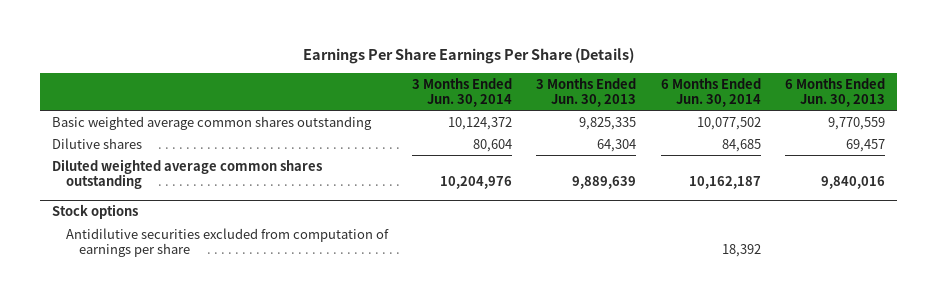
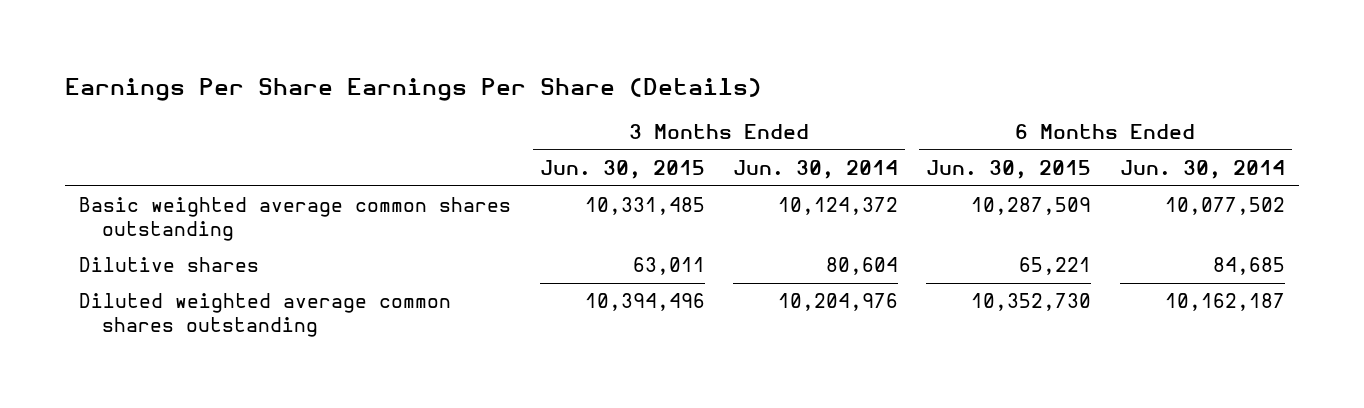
- | 3 Months Ended Jun. 30, 2014 | 3 Months Ended Jun. 30, 2013 | 6 Months Ended Jun. 30, 2014 | 6 Months Ended Jun. 30, 2013
+ | 3 Months Ended Jun. 30, 2015 | 3 Months Ended Jun. 30, 2014 | 6 Months Ended Jun. 30, 2015 | 6 Months Ended Jun. 30, 2014
- Stock options
- Antidilutive securities excluded from computation of earnings per share | | | 18,392 |

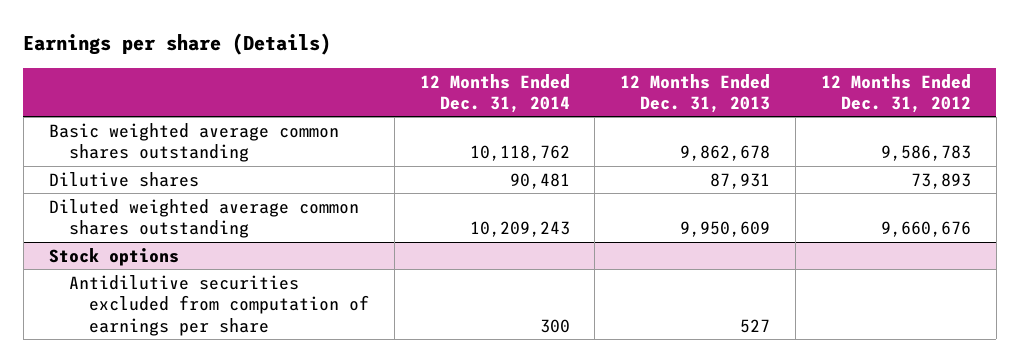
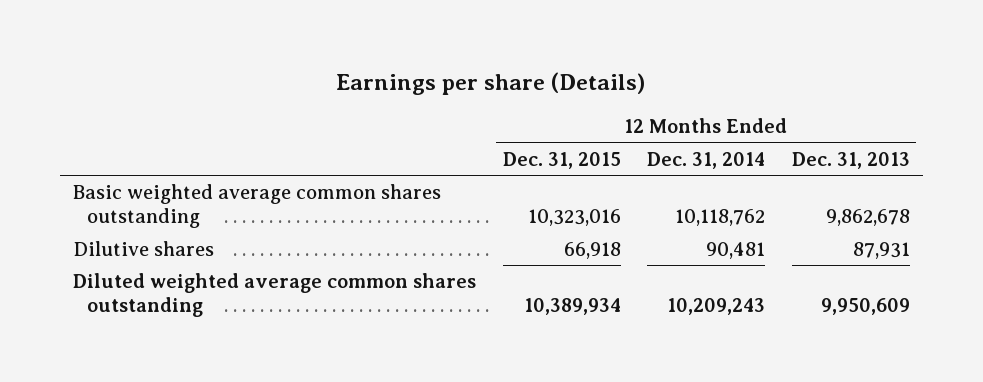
- | 12 Months Ended Dec. 31, 2014 | 12 Months Ended Dec. 31, 2013 | 12 Months Ended Dec. 31, 2012
+ | 12 Months Ended Dec. 31, 2015 | 12 Months Ended Dec. 31, 2014 | 12 Months Ended Dec. 31, 2013
- Stock options
- Antidilutive securities excluded from computation of earnings per share | 300 | 527 |

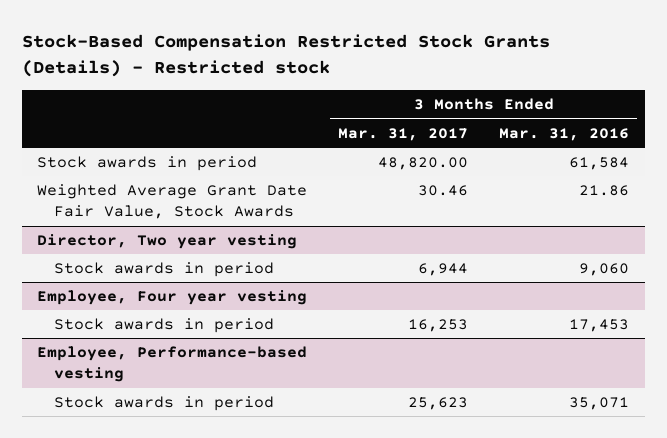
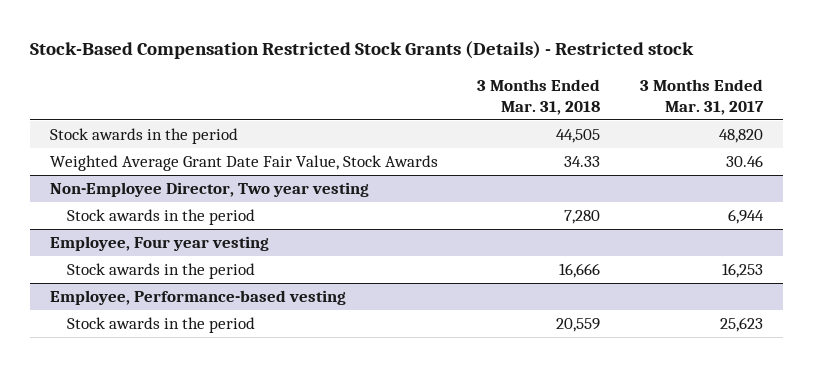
- | 3 Months Ended Mar. 31, 2017 | 3 Months Ended Mar. 31, 2016
+ | 3 Months Ended Mar. 31, 2018 | 3 Months Ended Mar. 31, 2017
- Stock awards in period | 48,820.00 | 61,584
+ Stock awards in the period | 44,505 | 48,820
- Director, Two year vesting
- Stock awards in period | 6,944 | 9,060
+ Non-Employee Director, Two year vesting
+ Stock awards in the period | 7,280 | 6,944
@ Employee, Four year vesting
- Stock awards in period | 16,253 | 17,453
+ Stock awards in the period | 16,666 | 16,253
@ Employee, Performance-based vesting
- Stock awards in period | 25,623 | 35,071
+ Stock awards in the period | 20,559 | 25,623

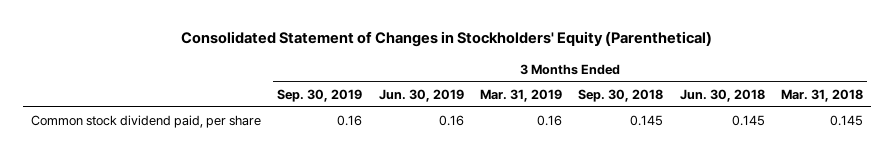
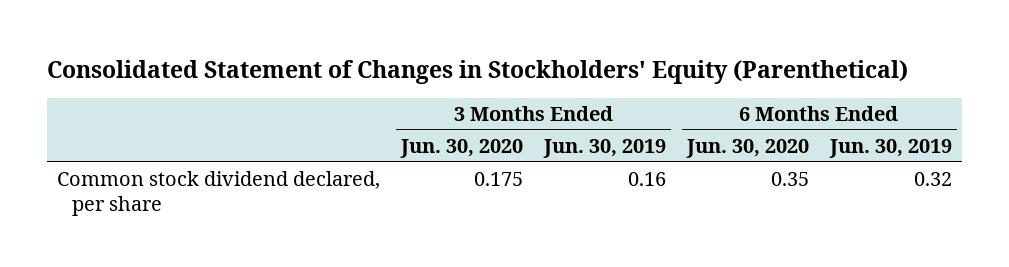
- | 3 Months Ended Sep. 30, 2019 | 3 Months Ended Jun. 30, 2019 | 3 Months Ended Mar. 31, 2019 | 3 Months Ended Sep. 30, 2018 | 3 Months Ended Jun. 30, 2018 | 3 Months Ended Mar. 31, 2018
+ | 3 Months Ended Jun. 30, 2020 | 3 Months Ended Jun. 30, 2019 | 6 Months Ended Jun. 30, 2020 | 6 Months Ended Jun. 30, 2019
- Common stock dividend paid, per share | 0.16 | 0.16 | 0.16 | 0.145 | 0.145 | 0.145
+ Common stock dividend declared, per share | 0.175 | 0.16 | 0.35 | 0.32

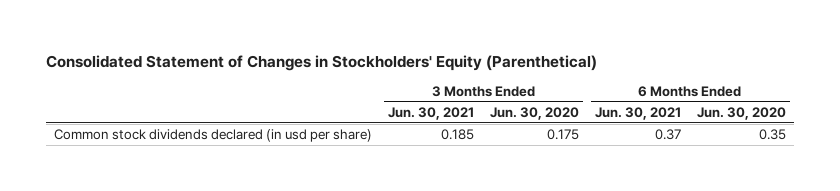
- | 3 Months Ended Jun. 30, 2020 | 3 Months Ended Jun. 30, 2019 | 6 Months Ended Jun. 30, 2020 | 6 Months Ended Jun. 30, 2019
+ | 3 Months Ended Jun. 30, 2021 | 3 Months Ended Jun. 30, 2020 | 6 Months Ended Jun. 30, 2021 | 6 Months Ended Jun. 30, 2020
- Common stock dividend declared, per share | 0.175 | 0.16 | 0.35 | 0.32
+ Common stock dividends declared (in usd per share) | 0.185 | 0.175 | 0.37 | 0.35

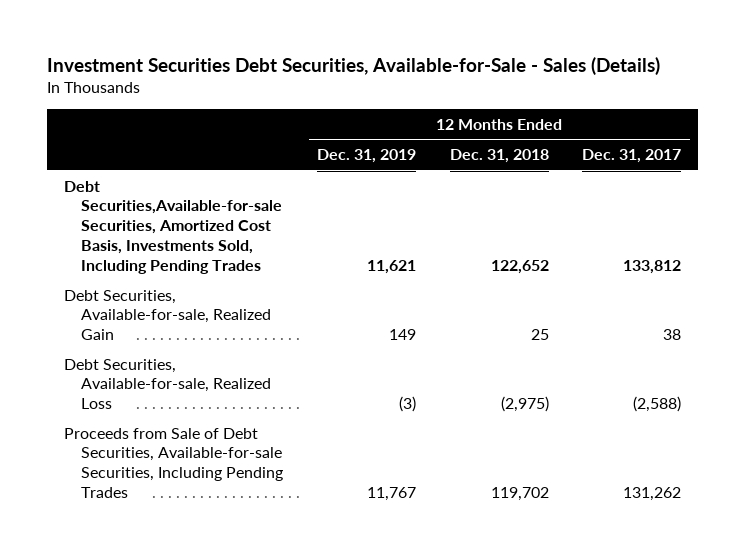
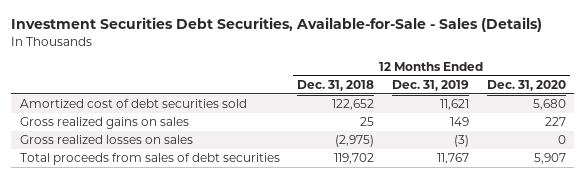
- | 12 Months Ended Dec. 31, 2019 | 12 Months Ended Dec. 31, 2018 | 12 Months Ended Dec. 31, 2017
+ | 12 Months Ended Dec. 31, 2018 | 12 Months Ended Dec. 31, 2019 | 12 Months Ended Dec. 31, 2020
- Debt Securities,Available-for-sale Securities, Amortized Cost Basis, Investments Sold, Including Pending Trades | 11,621 | 122,652 | 133,812
- Debt Securities, Available-for-sale, Realized Gain | 149 | 25 | 38
- Debt Securities, Available-for-sale, Realized Loss | (3) | (2,975) | (2,588)
- Proceeds from Sale of Debt Securities, Available-for-sale Securities, Including Pending Trades | 11,767 | 119,702 | 131,262
+ Amortized cost of debt securities sold | 122,652 | 11,621 | 5,680
+ Gross realized gains on sales | 25 | 149 | 227
+ Gross realized losses on sales | (2,975) | (3) | 0
+ Total proceeds from sales of debt securities | 119,702 | 11,767 | 5,907

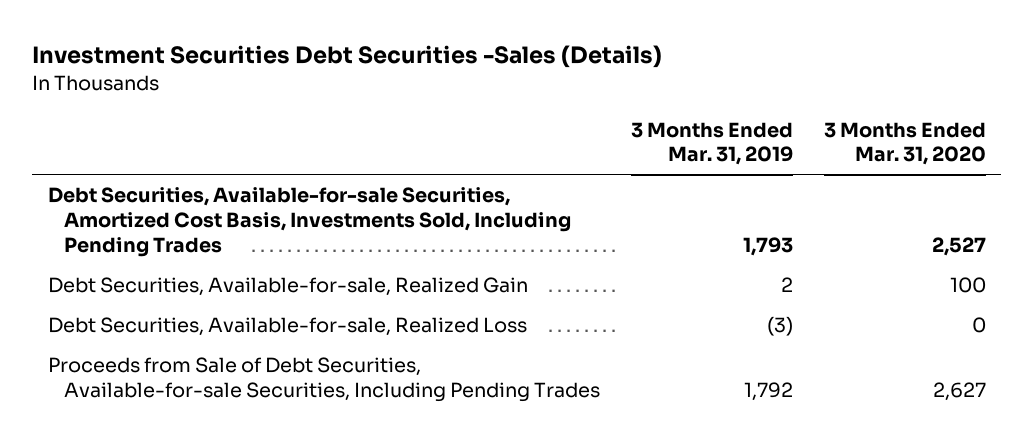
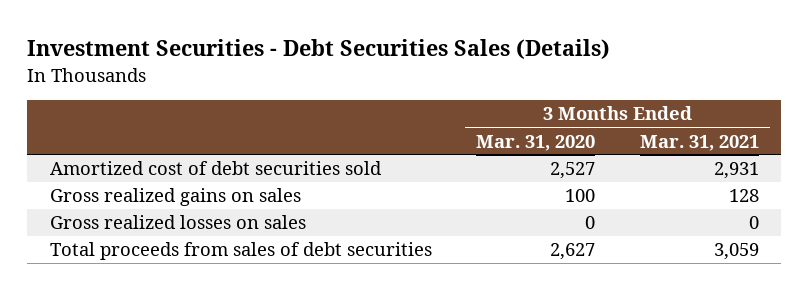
- Investment Securities Debt Securities -Sales (Details)
+ Investment Securities - Debt Securities Sales (Details)
- | 3 Months Ended Mar. 31, 2019 | 3 Months Ended Mar. 31, 2020
+ | 3 Months Ended Mar. 31, 2020 | 3 Months Ended Mar. 31, 2021
- Debt Securities, Available-for-sale Securities, Amortized Cost Basis, Investments Sold, Including Pending Trades | 1,793 | 2,527
- Debt Securities, Available-for-sale, Realized Gain | 2 | 100
- Debt Securities, Available-for-sale, Realized Loss | (3) | 0
- Proceeds from Sale of Debt Securities, Available-for-sale Securities, Including Pending Trades | 1,792 | 2,627
+ Amortized cost of debt securities sold | 2,527 | 2,931
+ Gross realized gains on sales | 100 | 128
+ Gross realized losses on sales | 0 | 0
+ Total proceeds from sales of debt securities | 2,627 | 3,059

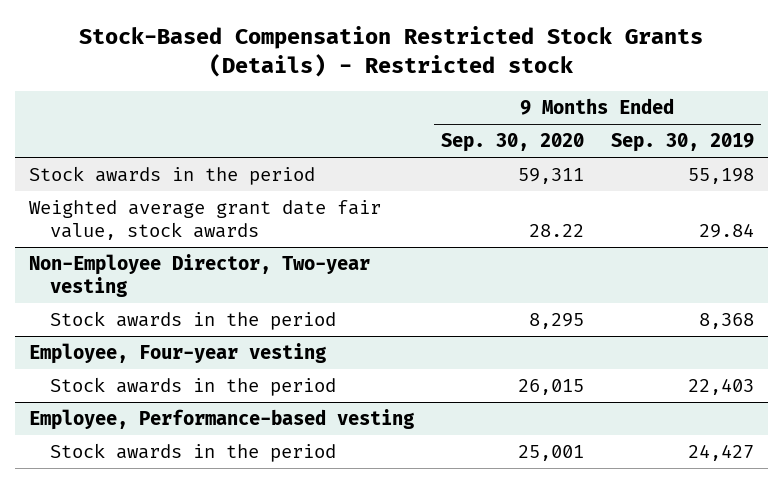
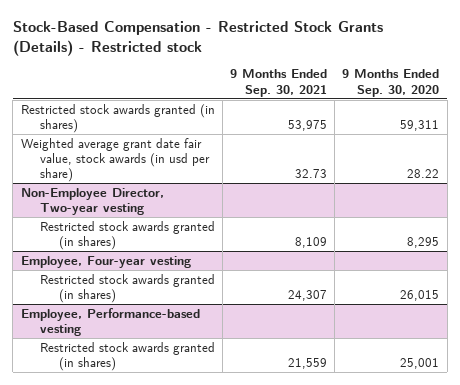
- Stock-Based Compensation Restricted Stock Grants (Details) - Restricted stock
+ Stock-Based Compensation - Restricted Stock Grants (Details) - Restricted stock
- | 9 Months Ended Sep. 30, 2020 | 9 Months Ended Sep. 30, 2019
+ | 9 Months Ended Sep. 30, 2021 | 9 Months Ended Sep. 30, 2020
- Stock awards in the period | 59,311 | 55,198
- Weighted average grant date fair value, stock awards | 28.22 | 29.84
+ Restricted stock awards granted (in shares) | 53,975 | 59,311
+ Weighted average grant date fair value, stock awards (in usd per share) | 32.73 | 28.22
@ Non-Employee Director, Two-year vesting
- Stock awards in the period | 8,295 | 8,368
+ Restricted stock awards granted (in shares) | 8,109 | 8,295
@ Employee, Four-year vesting
- Stock awards in the period | 26,015 | 22,403
+ Restricted stock awards granted (in shares) | 24,307 | 26,015
@ Employee, Performance-based vesting
- Stock awards in the period | 25,001 | 24,427
+ Restricted stock awards granted (in shares) | 21,559 | 25,001

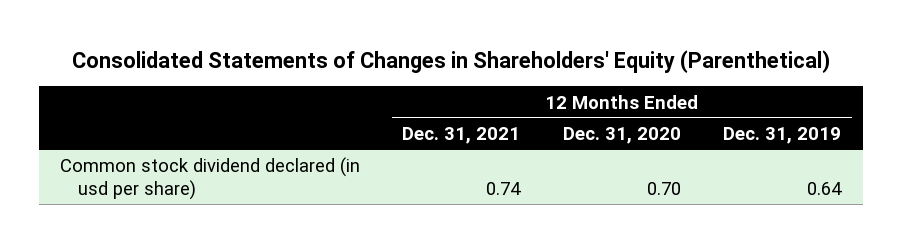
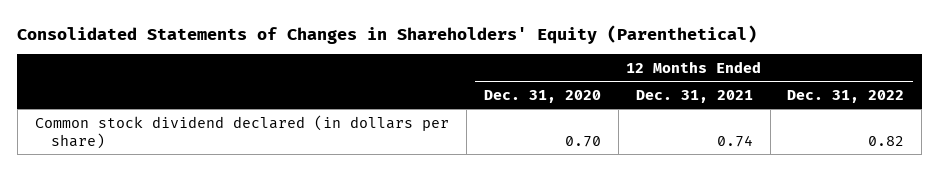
- | 12 Months Ended Dec. 31, 2021 | 12 Months Ended Dec. 31, 2020 | 12 Months Ended Dec. 31, 2019
+ | 12 Months Ended Dec. 31, 2020 | 12 Months Ended Dec. 31, 2021 | 12 Months Ended Dec. 31, 2022
- Common stock dividend declared (in usd per share) | 0.74 | 0.70 | 0.64
+ Common stock dividend declared (in dollars per share) | 0.70 | 0.74 | 0.82

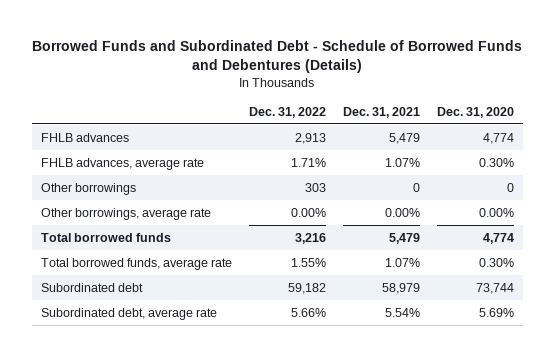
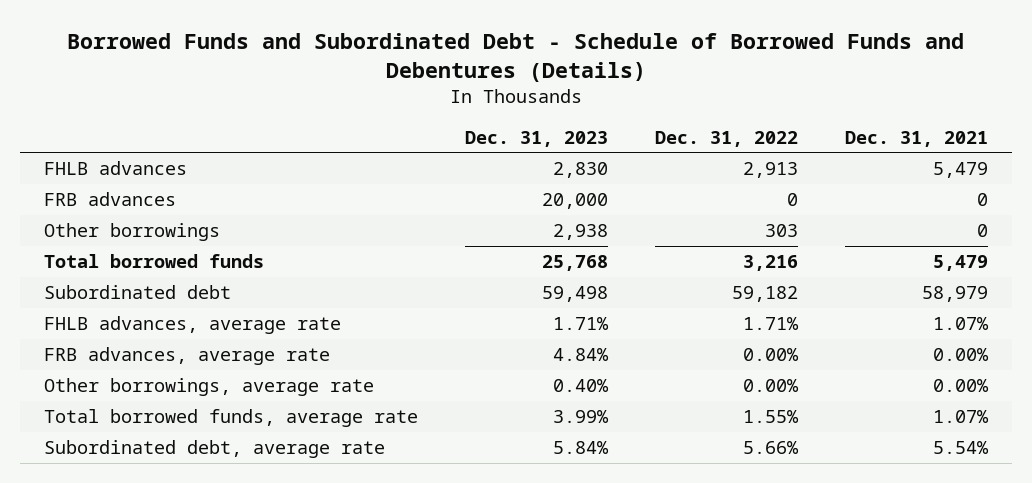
- | Dec. 31, 2022 | Dec. 31, 2021 | Dec. 31, 2020
+ | Dec. 31, 2023 | Dec. 31, 2022 | Dec. 31, 2021
+ FRB advances | 20,000 | 0 | 0
moved down: FHLB advances, average rate | 1.71% | 1.71% | 1.07%
+ FRB advances, average rate | 4.84% | 0.00% | 0.00%
moved down: Other borrowings, average rate | 0.40% | 0.00% | 0.00%
moved down: Total borrowed funds, average rate | 3.99% | 1.55% | 1.07%

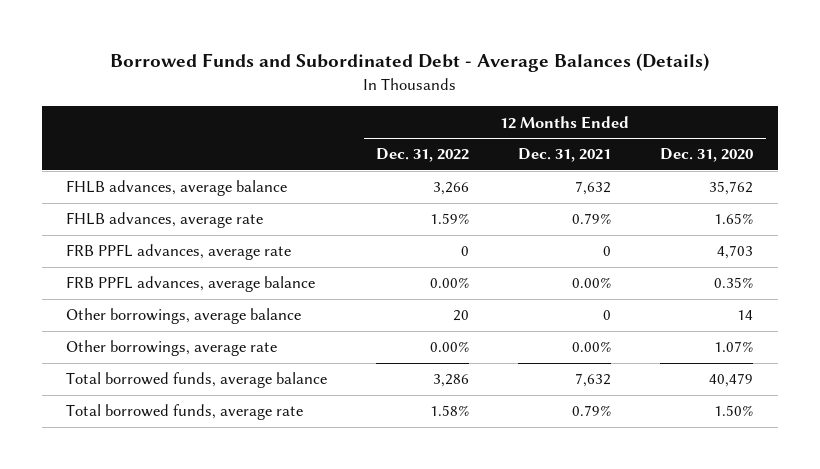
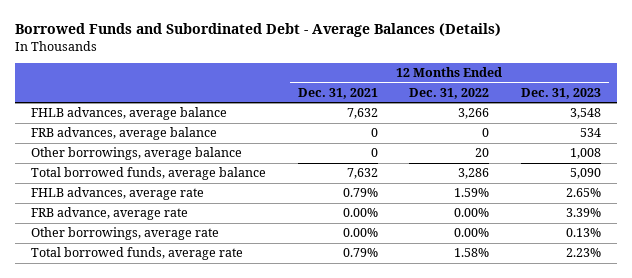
- | 12 Months Ended Dec. 31, 2022 | 12 Months Ended Dec. 31, 2021 | 12 Months Ended Dec. 31, 2020
+ | 12 Months Ended Dec. 31, 2021 | 12 Months Ended Dec. 31, 2022 | 12 Months Ended Dec. 31, 2023
- FRB PPFL advances, average rate | 0 | 0 | 4,703
- FRB PPFL advances, average balance | 0.00% | 0.00% | 0.35%
+ FRB advances, average balance | 0 | 0 | 534
moved down: FHLB advances, average rate | 0.79% | 1.59% | 2.65%
+ FRB advance, average rate | 0.00% | 0.00% | 3.39%
moved down: Other borrowings, average rate | 0.00% | 0.00% | 0.13%

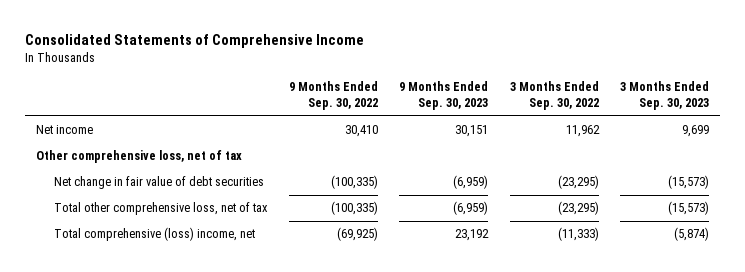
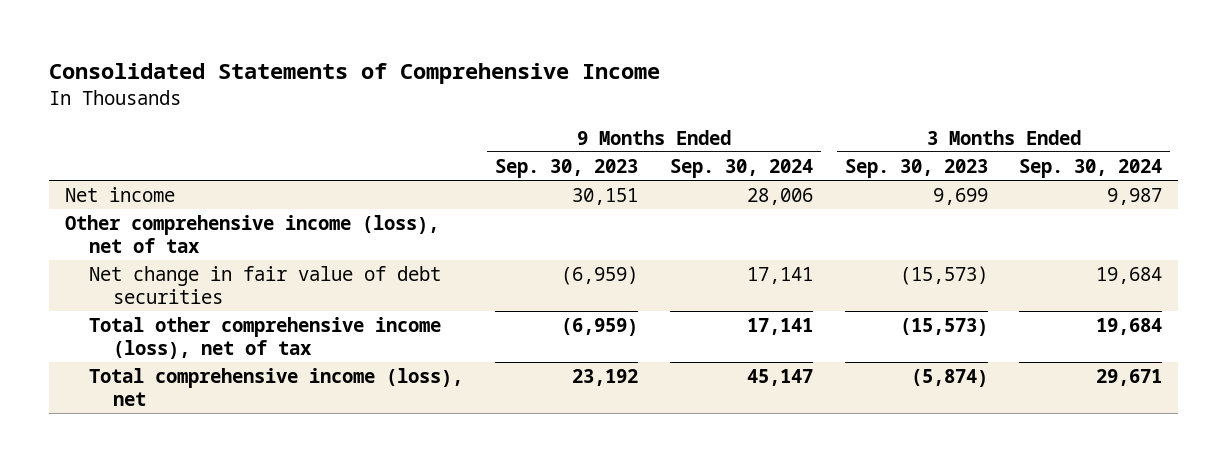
- | 9 Months Ended Sep. 30, 2022 | 9 Months Ended Sep. 30, 2023 | 3 Months Ended Sep. 30, 2022 | 3 Months Ended Sep. 30, 2023
+ | 9 Months Ended Sep. 30, 2023 | 9 Months Ended Sep. 30, 2024 | 3 Months Ended Sep. 30, 2023 | 3 Months Ended Sep. 30, 2024
- Other comprehensive loss, net of tax
+ Other comprehensive income (loss), net of tax
- Total other comprehensive loss, net of tax | (100,335) | (6,959) | (23,295) | (15,573)
- Total comprehensive (loss) income, net | (69,925) | 23,192 | (11,333) | (5,874)
+ Total other comprehensive income (loss), net of tax | (6,959) | 17,141 | (15,573) | 19,684
+ Total comprehensive income (loss), net | 23,192 | 45,147 | (5,874) | 29,671

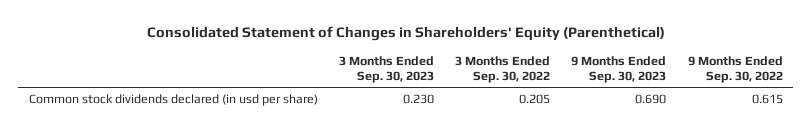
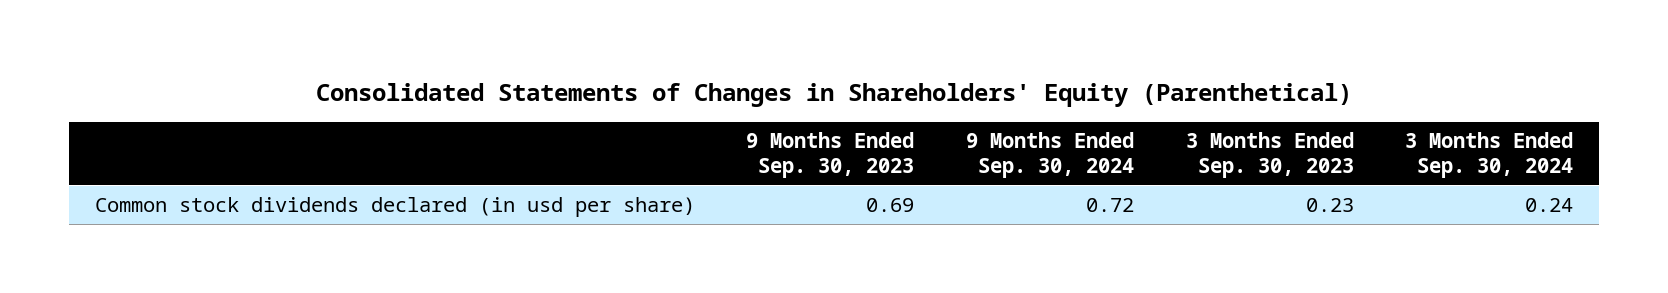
- Consolidated Statement of Changes in Shareholders' Equity (Parenthetical)
+ Consolidated Statements of Changes in Shareholders' Equity (Parenthetical)
- | 3 Months Ended Sep. 30, 2023 | 3 Months Ended Sep. 30, 2022 | 9 Months Ended Sep. 30, 2023 | 9 Months Ended Sep. 30, 2022
+ | 9 Months Ended Sep. 30, 2023 | 9 Months Ended Sep. 30, 2024 | 3 Months Ended Sep. 30, 2023 | 3 Months Ended Sep. 30, 2024
- Common stock dividends declared (in usd per share) | 0.230 | 0.205 | 0.690 | 0.615
+ Common stock dividends declared (in usd per share) | 0.69 | 0.72 | 0.23 | 0.24

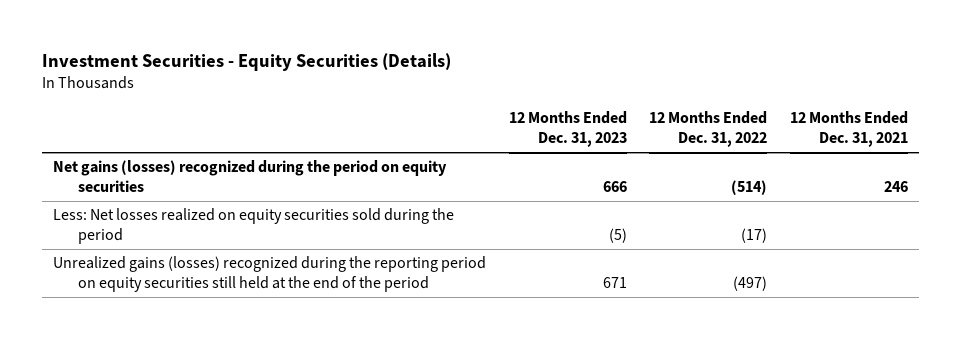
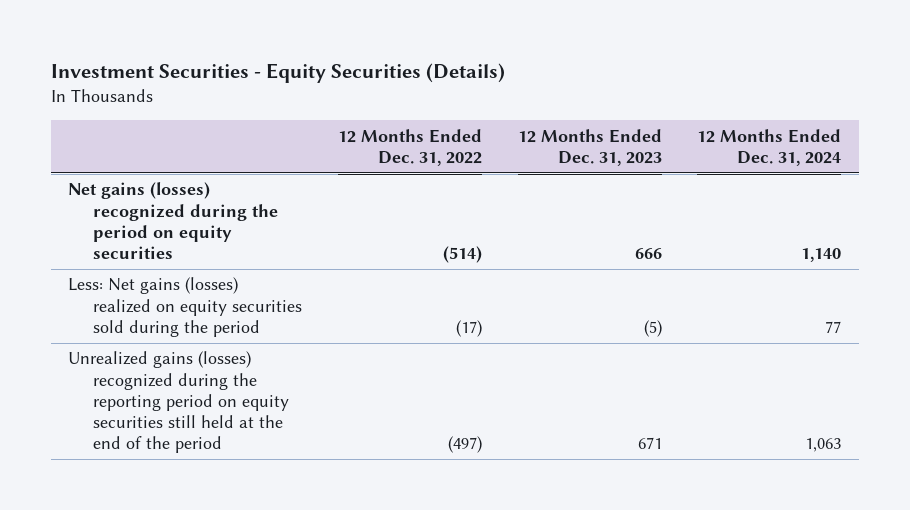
- | 12 Months Ended Dec. 31, 2023 | 12 Months Ended Dec. 31, 2022 | 12 Months Ended Dec. 31, 2021
+ | 12 Months Ended Dec. 31, 2022 | 12 Months Ended Dec. 31, 2023 | 12 Months Ended Dec. 31, 2024
- Less: Net losses realized on equity securities sold during the period | (5) | (17) |
+ Less: Net gains (losses) realized on equity securities sold during the period | (17) | (5) | 77

